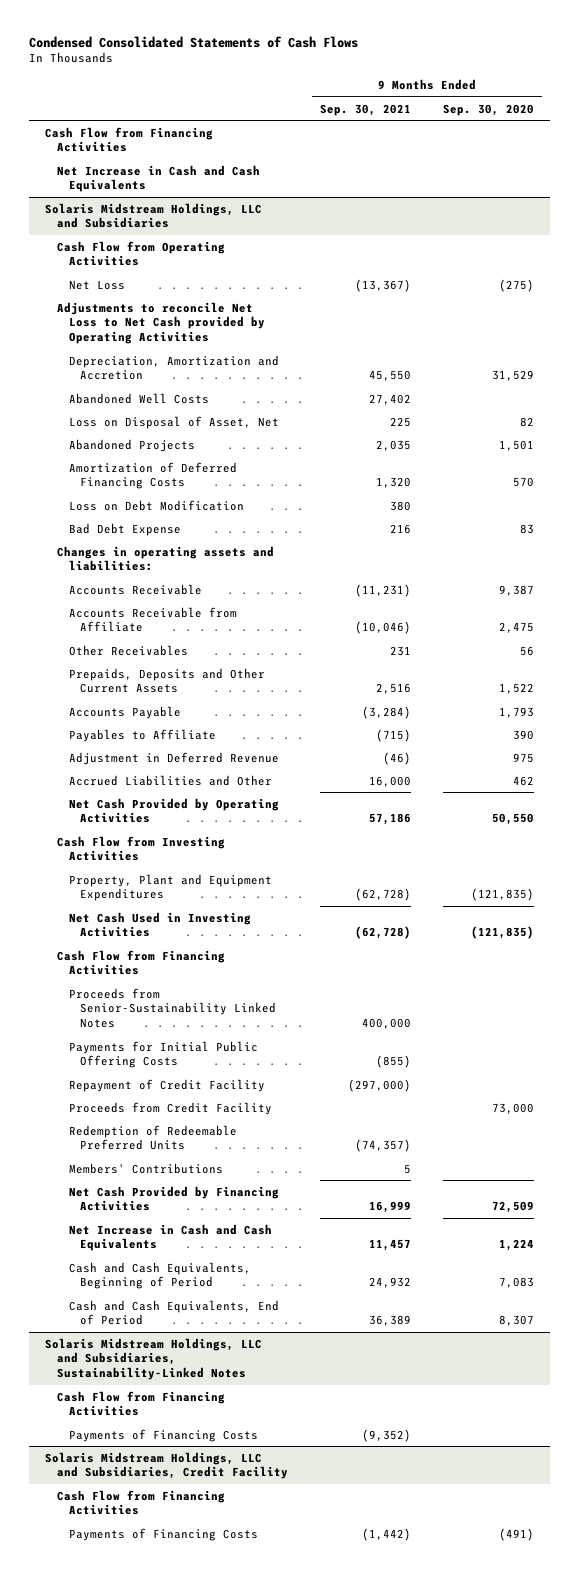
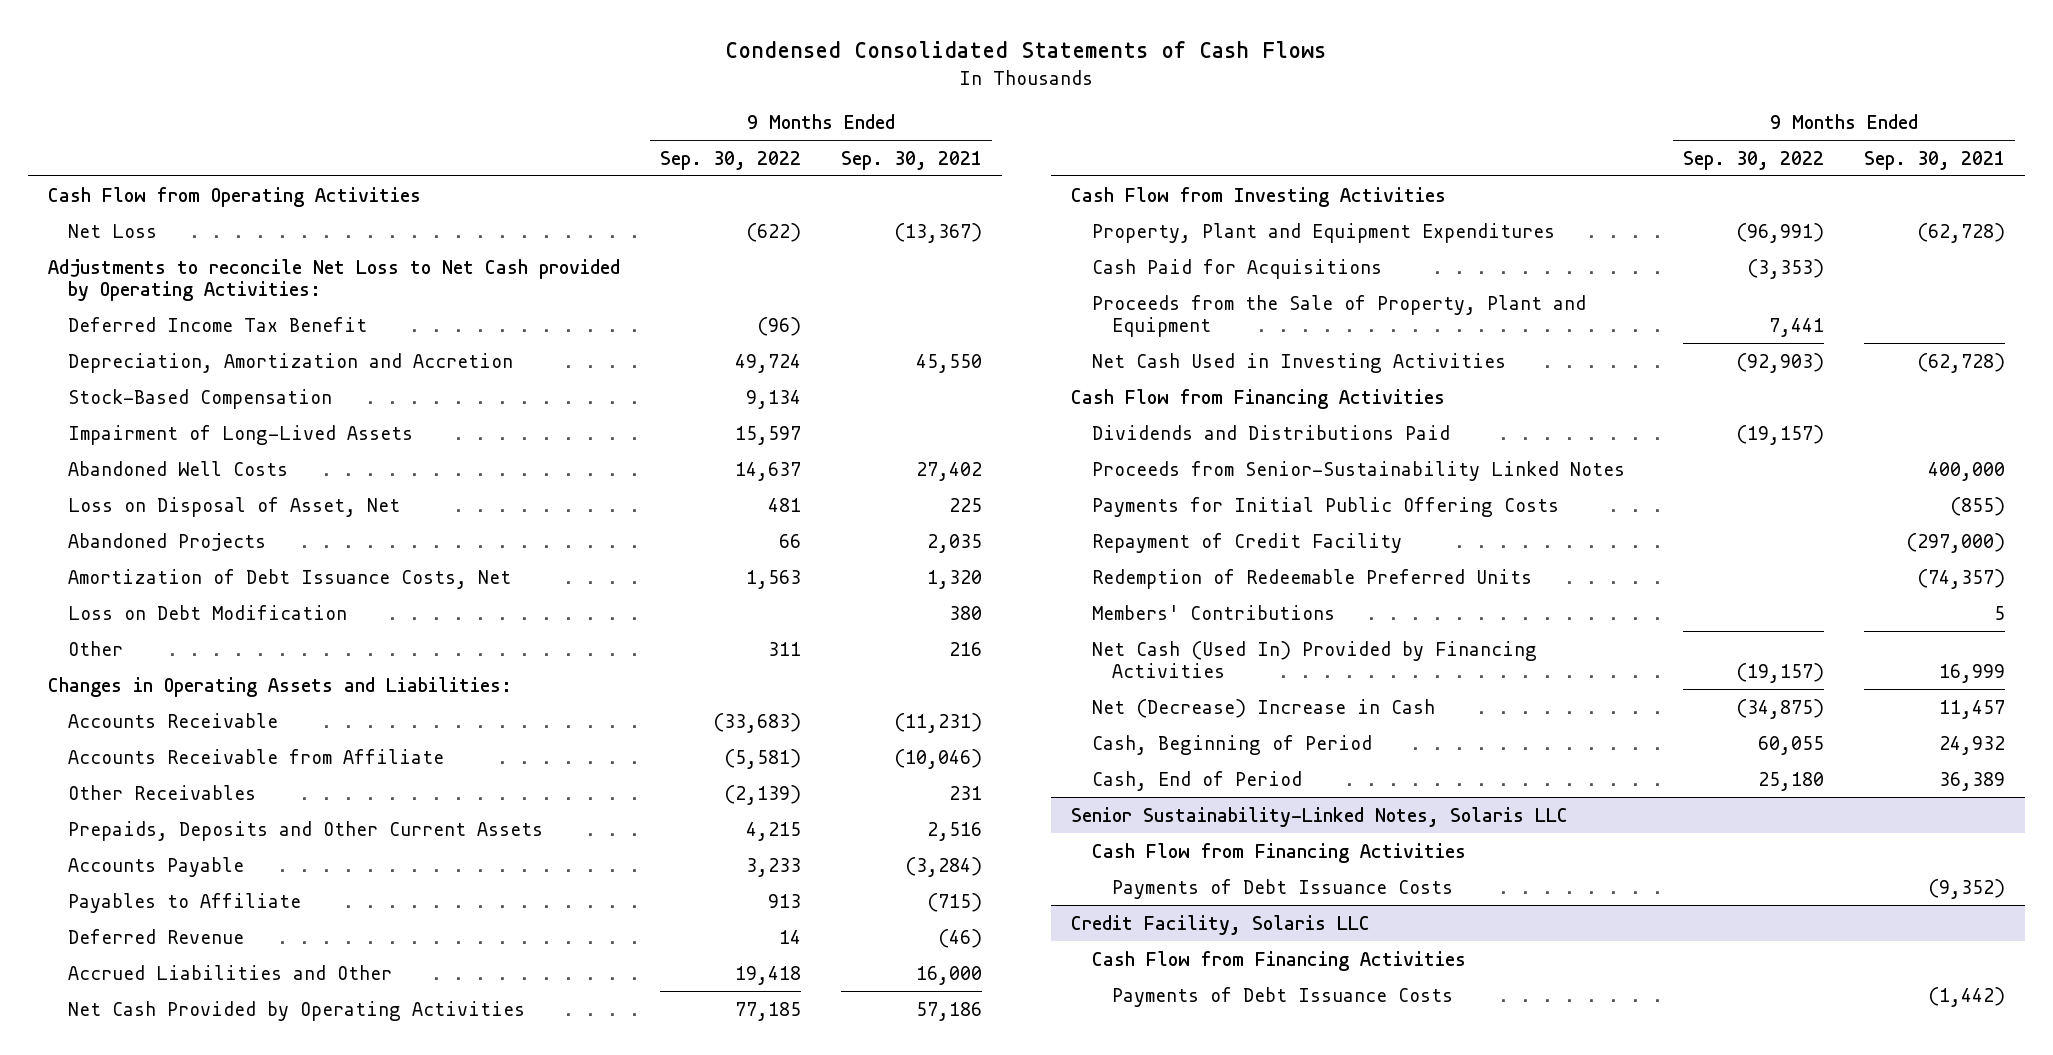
- | 9 Months Ended Sep. 30, 2021 | 9 Months Ended Sep. 30, 2020
+ | 9 Months Ended Sep. 30, 2022 | 9 Months Ended Sep. 30, 2021
- Cash Flow from Financing Activities
- Net Increase in Cash and Cash Equivalents
- Solaris Midstream Holdings, LLC and Subsidiaries
- Adjustments to reconcile Net Loss to Net Cash provided by Operating Activities
+ Adjustments to reconcile Net Loss to Net Cash provided by Operating Activities:
+ Deferred Income Tax Benefit | (96) |
+ Stock-Based Compensation | 9,134 |
+ Impairment of Long-Lived Assets | 15,597 |
- Amortization of Deferred Financing Costs | 1,320 | 570
+ Amortization of Debt Issuance Costs, Net | 1,563 | 1,320
- Bad Debt Expense | 216 | 83
- Changes in operating assets and liabilities:
+ Other | 311 | 216
+ Changes in Operating Assets and Liabilities:
- Adjustment in Deferred Revenue | (46) | 975
+ Deferred Revenue | 14 | (46)
+ Cash Paid for Acquisitions | (3,353) |
+ Proceeds from the Sale of Property, Plant and Equipment | 7,441 |
+ Dividends and Distributions Paid | (19,157) |
- Proceeds from Credit Facility | | 73,000
- Net Cash Provided by Financing Activities | 16,999 | 72,509
- Net Increase in Cash and Cash Equivalents | 11,457 | 1,224
- Cash and Cash Equivalents, Beginning of Period | 24,932 | 7,083
- Cash and Cash Equivalents, End of Period | 36,389 | 8,307
- Solaris Midstream Holdings, LLC and Subsidiaries, Sustainability-Linked Notes
+ Net Cash (Used In) Provided by Financing Activities | (19,157) | 16,999
+ Net (Decrease) Increase in Cash | (34,875) | 11,457
+ Cash, Beginning of Period | 60,055 | 24,932
+ Cash, End of Period | 25,180 | 36,389
+ Senior Sustainability-Linked Notes, Solaris LLC
- Payments of Financing Costs | (9,352) |
- Solaris Midstream Holdings, LLC and Subsidiaries, Credit Facility
+ Payments of Debt Issuance Costs | | (9,352)
+ Credit Facility, Solaris LLC
- Payments of Financing Costs | (1,442) | (491)
+ Payments of Debt Issuance Costs | | (1,442)

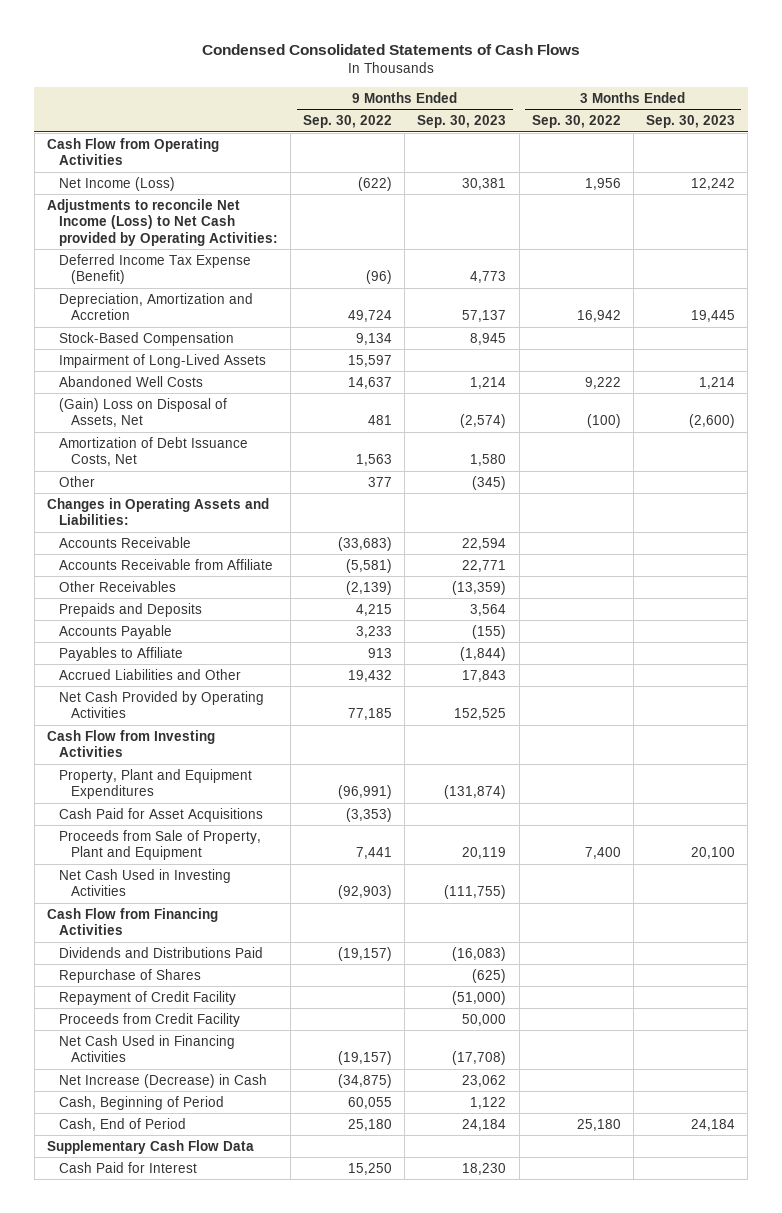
- | 9 Months Ended Sep. 30, 2022 | 9 Months Ended Sep. 30, 2021
+ | 9 Months Ended Sep. 30, 2022 | 9 Months Ended Sep. 30, 2023 | 3 Months Ended Sep. 30, 2022 | 3 Months Ended Sep. 30, 2023
- Net Loss | (622) | (13,367)
- Adjustments to reconcile Net Loss to Net Cash provided by Operating Activities:
- Deferred Income Tax Benefit | (96) |
+ Net Income (Loss) | (622) | 30,381 | 1,956 | 12,242
+ Adjustments to reconcile Net Income (Loss) to Net Cash provided by Operating Activities:
+ Deferred Income Tax Expense (Benefit) | (96) | 4,773 | |
- Loss on Disposal of Asset, Net | 481 | 225
- Abandoned Projects | 66 | 2,035
+ (Gain) Loss on Disposal of Assets, Net | 481 | (2,574) | (100) | (2,600)
- Loss on Debt Modification | | 380
- Other | 311 | 216
+ Other | 377 | (345) | |
- Prepaids, Deposits and Other Current Assets | 4,215 | 2,516
+ Prepaids and Deposits | 4,215 | 3,564 | |
- Deferred Revenue | 14 | (46)
- Accrued Liabilities and Other | 19,418 | 16,000
+ Accrued Liabilities and Other | 19,432 | 17,843 | |
- Cash Paid for Acquisitions | (3,353) |
- Proceeds from the Sale of Property, Plant and Equipment | 7,441 |
+ Cash Paid for Asset Acquisitions | (3,353) | | |
+ Proceeds from Sale of Property, Plant and Equipment | 7,441 | 20,119 | 7,400 | 20,100
- Proceeds from Senior-Sustainability Linked Notes | | 400,000
- Payments for Initial Public Offering Costs | | (855)
+ Repurchase of Shares | | (625) | |
- Redemption of Redeemable Preferred Units | | (74,357)
- Members' Contributions | | 5
- Net Cash (Used In) Provided by Financing Activities | (19,157) | 16,999
- Net (Decrease) Increase in Cash | (34,875) | 11,457
+ Proceeds from Credit Facility | | 50,000 | |
+ Net Cash Used in Financing Activities | (19,157) | (17,708) | |
+ Net Increase (Decrease) in Cash | (34,875) | 23,062 | |
- Senior Sustainability-Linked Notes, Solaris LLC
- Cash Flow from Financing Activities
- Payments of Debt Issuance Costs | | (9,352)
- Credit Facility, Solaris LLC
- Cash Flow from Financing Activities
- Payments of Debt Issuance Costs | | (1,442)
+ Supplementary Cash Flow Data
+ Cash Paid for Interest | 15,250 | 18,230 | |

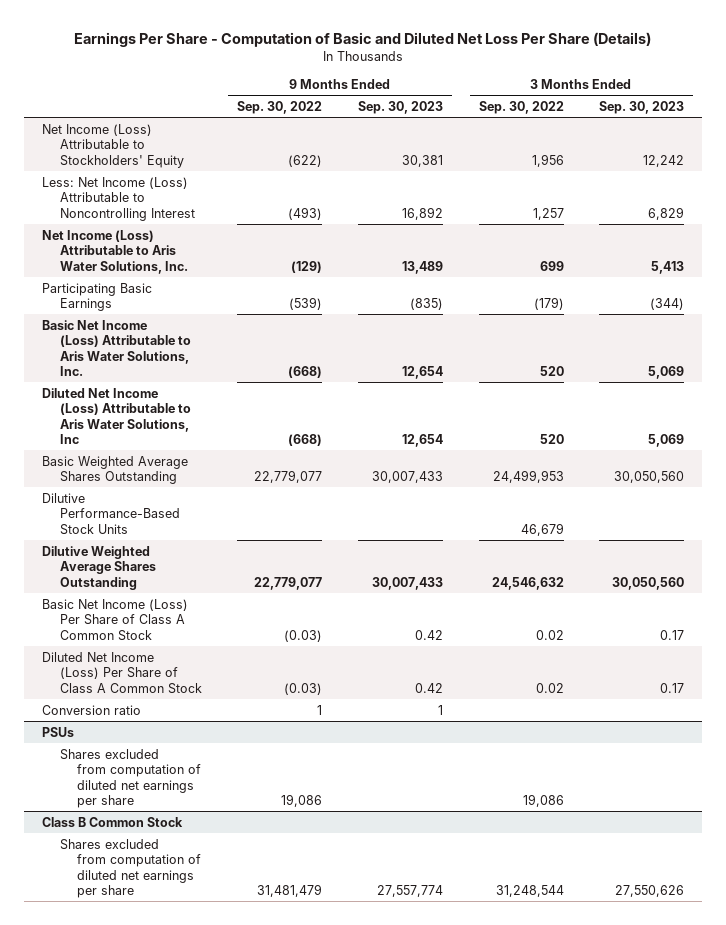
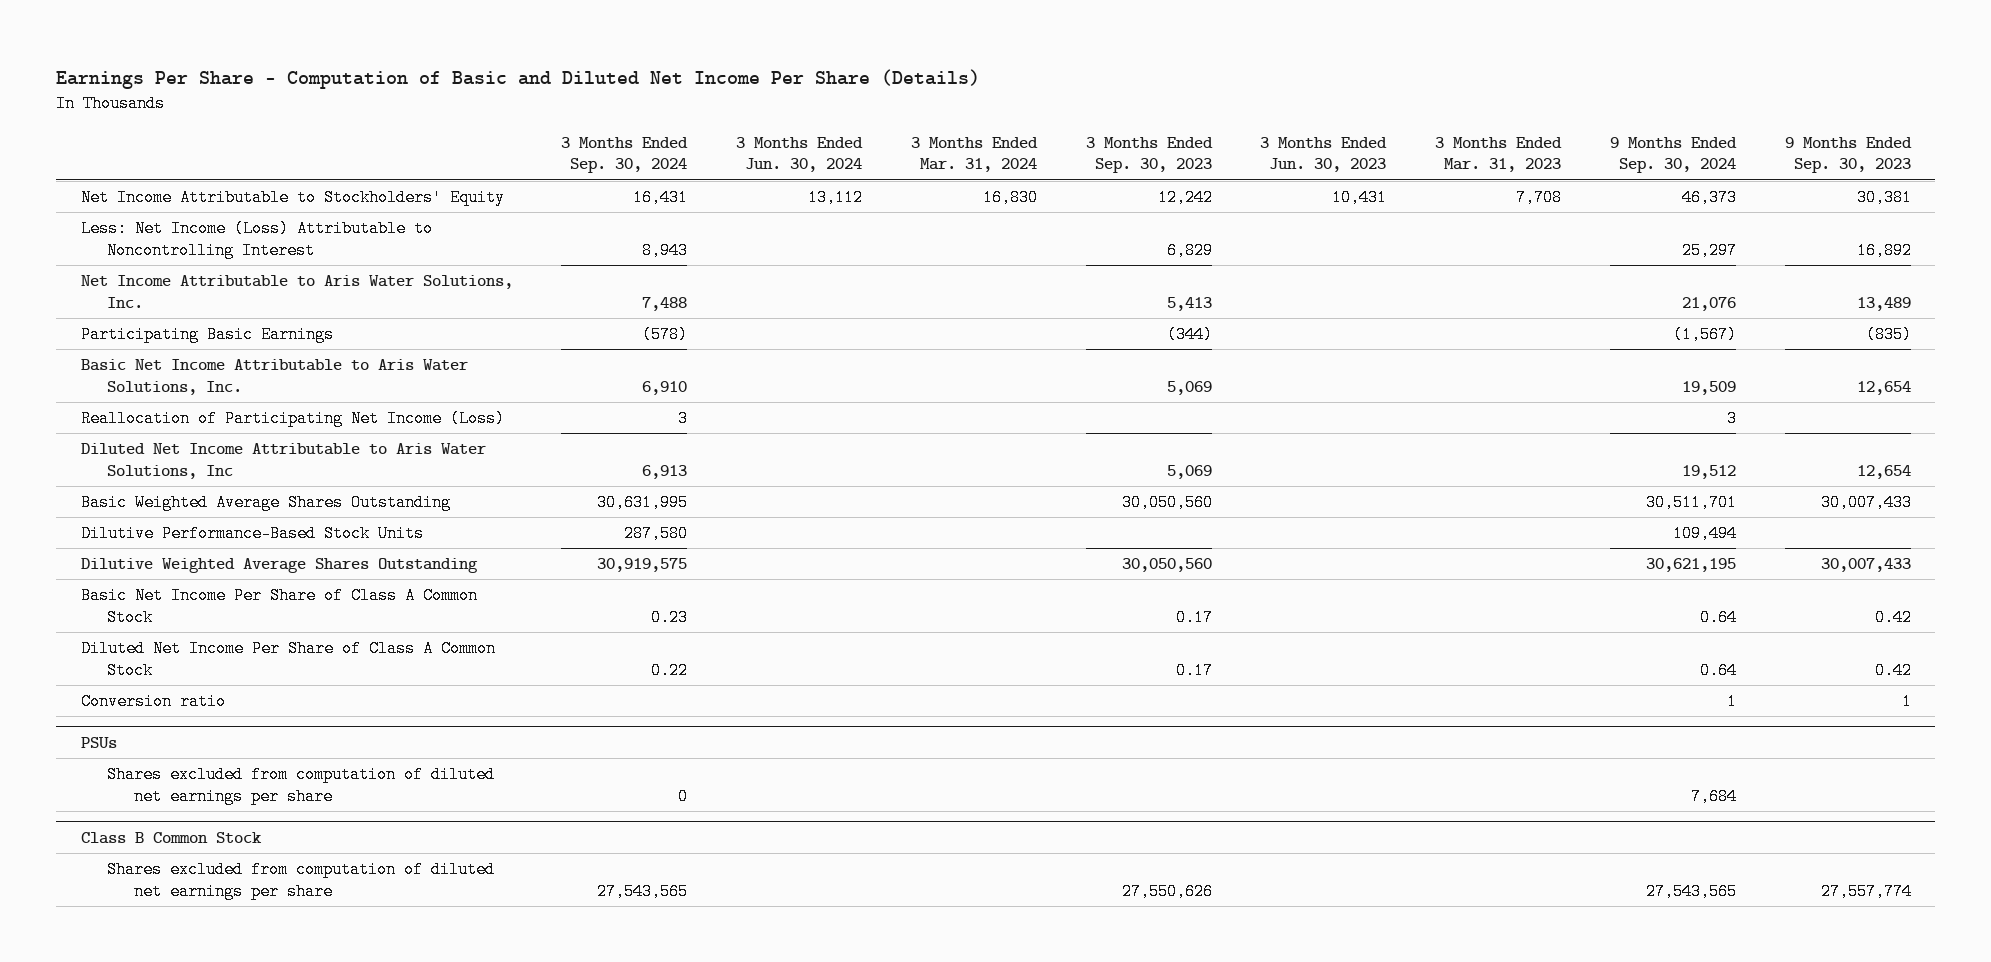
- Earnings Per Share - Computation of Basic and Diluted Net Loss Per Share (Details)
+ Earnings Per Share - Computation of Basic and Diluted Net Income Per Share (Details)
- | 9 Months Ended Sep. 30, 2022 | 9 Months Ended Sep. 30, 2023 | 3 Months Ended Sep. 30, 2022 | 3 Months Ended Sep. 30, 2023
+ | 3 Months Ended Sep. 30, 2024 | 3 Months Ended Jun. 30, 2024 | 3 Months Ended Mar. 31, 2024 | 3 Months Ended Sep. 30, 2023 | 3 Months Ended Jun. 30, 2023 | 3 Months Ended Mar. 31, 2023 | 9 Months Ended Sep. 30, 2024 | 9 Months Ended Sep. 30, 2023
- Net Income (Loss) Attributable to Stockholders' Equity | (622) | 30,381 | 1,956 | 12,242
+ Net Income Attributable to Stockholders' Equity | 16,431 | 13,112 | 16,830 | 12,242 | 10,431 | 7,708 | 46,373 | 30,381
- Net Income (Loss) Attributable to Aris Water Solutions, Inc. | (129) | 13,489 | 699 | 5,413
+ Net Income Attributable to Aris Water Solutions, Inc. | 7,488 | | | 5,413 | | | 21,076 | 13,489
- Basic Net Income (Loss) Attributable to Aris Water Solutions, Inc. | (668) | 12,654 | 520 | 5,069
- Diluted Net Income (Loss) Attributable to Aris Water Solutions, Inc | (668) | 12,654 | 520 | 5,069
+ Basic Net Income Attributable to Aris Water Solutions, Inc. | 6,910 | | | 5,069 | | | 19,509 | 12,654
+ Reallocation of Participating Net Income (Loss) | 3 | | | | | | 3 |
+ Diluted Net Income Attributable to Aris Water Solutions, Inc | 6,913 | | | 5,069 | | | 19,512 | 12,654
- Basic Net Income (Loss) Per Share of Class A Common Stock | (0.03) | 0.42 | 0.02 | 0.17
- Diluted Net Income (Loss) Per Share of Class A Common Stock | (0.03) | 0.42 | 0.02 | 0.17
+ Basic Net Income Per Share of Class A Common Stock | 0.23 | | | 0.17 | | | 0.64 | 0.42
+ Diluted Net Income Per Share of Class A Common Stock | 0.22 | | | 0.17 | | | 0.64 | 0.42

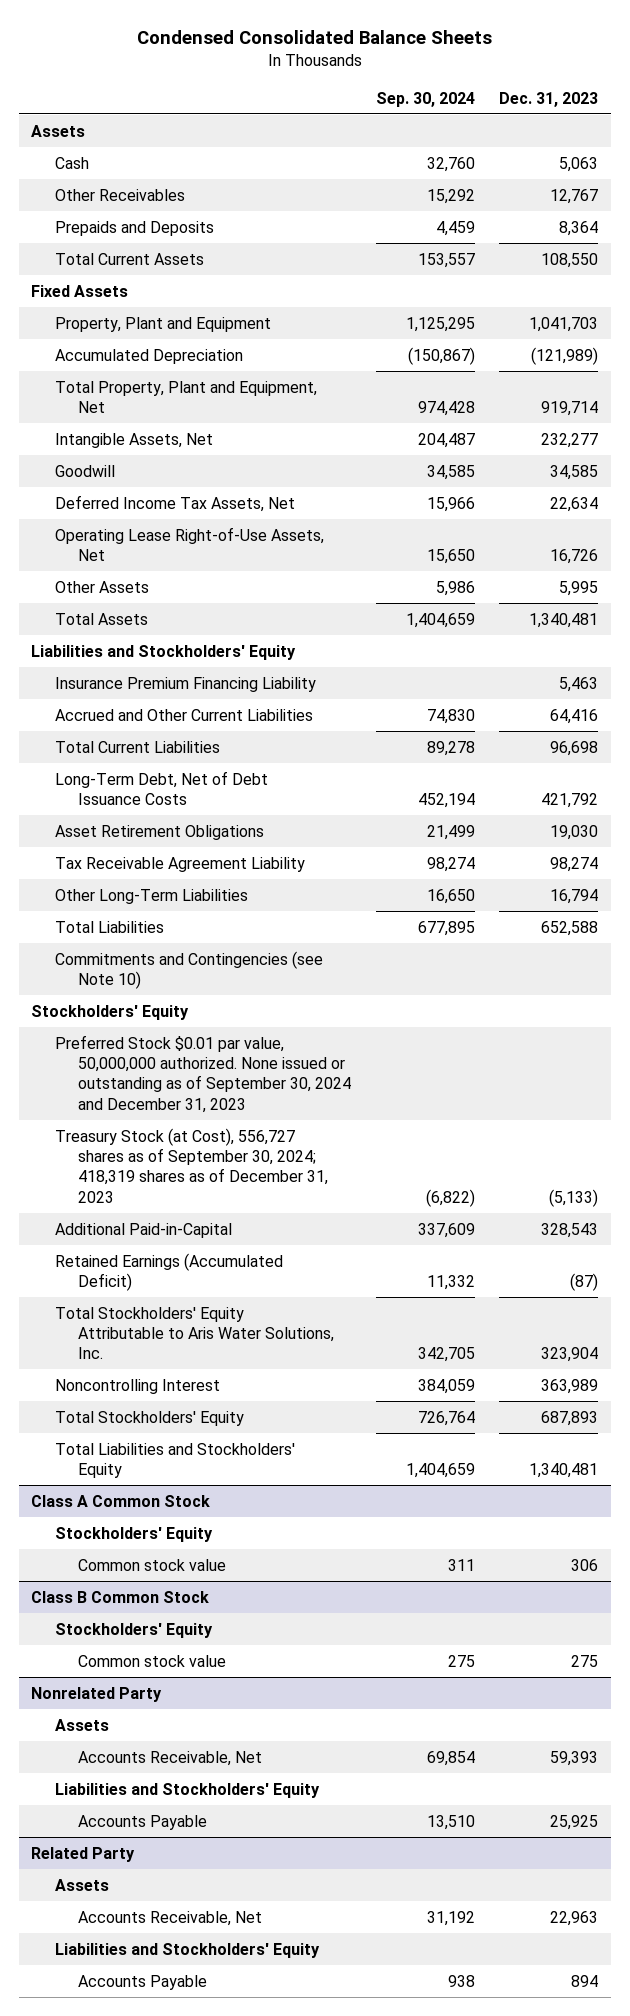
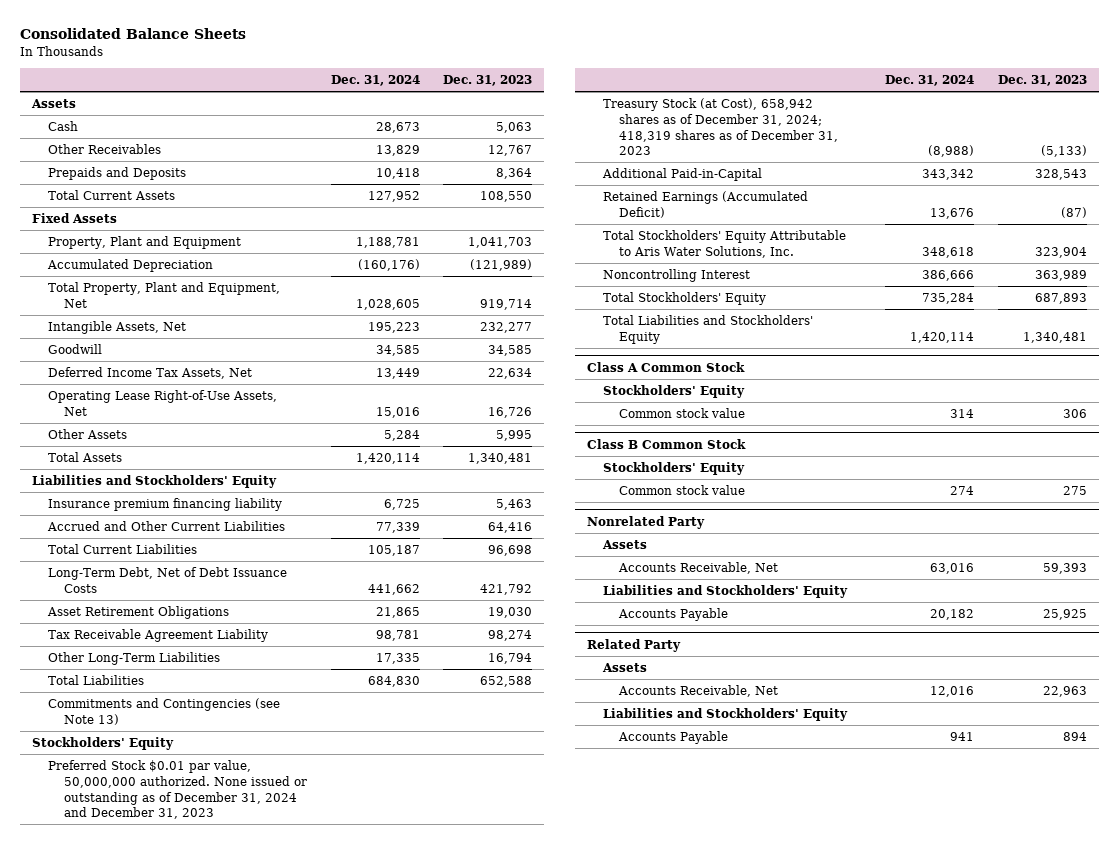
- Condensed Consolidated Balance Sheets
+ Consolidated Balance Sheets
- | Sep. 30, 2024 | Dec. 31, 2023
+ | Dec. 31, 2024 | Dec. 31, 2023
- Insurance Premium Financing Liability | | 5,463
+ Insurance premium financing liability | 6,725 | 5,463
- Commitments and Contingencies (see Note 10)
+ Commitments and Contingencies (see Note 13)
- Preferred Stock $0.01 par value, 50,000,000 authorized. None issued or outstanding as of September 30, 2024 and December 31, 2023
- Treasury Stock (at Cost), 556,727 shares as of September 30, 2024; 418,319 shares as of December 31, 2023 | (6,822) | (5,133)
+ Preferred Stock $0.01 par value, 50,000,000 authorized. None issued or outstanding as of December 31, 2024 and December 31, 2023
+ Treasury Stock (at Cost), 658,942 shares as of December 31, 2024; 418,319 shares as of December 31, 2023 | (8,988) | (5,133)

